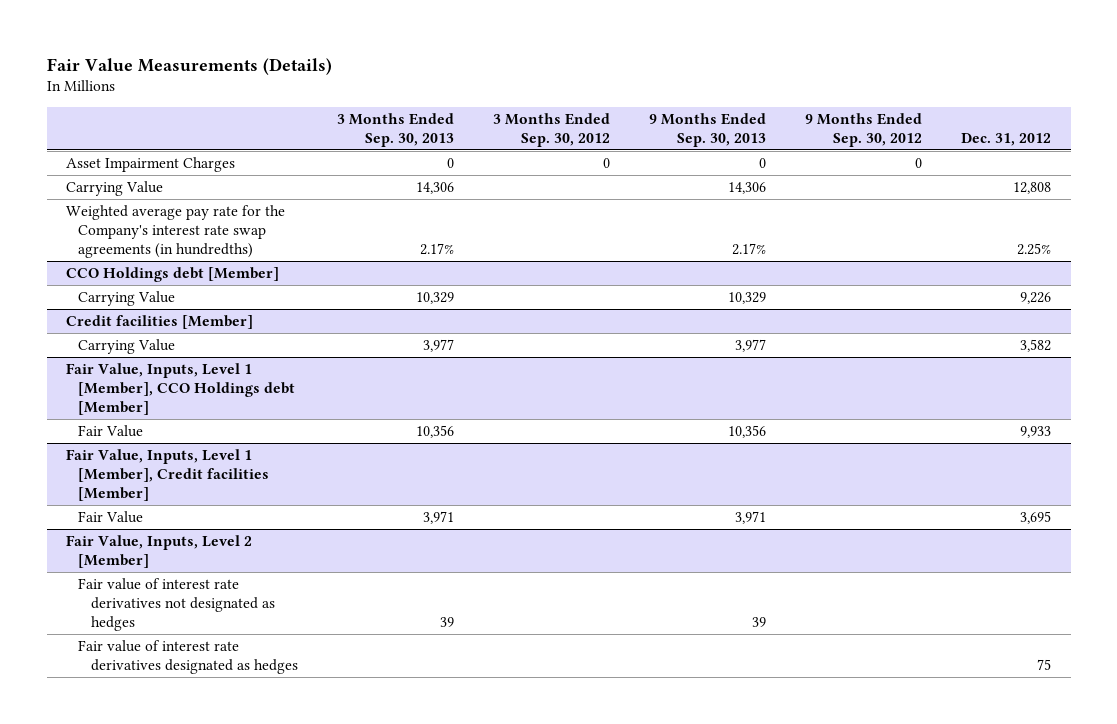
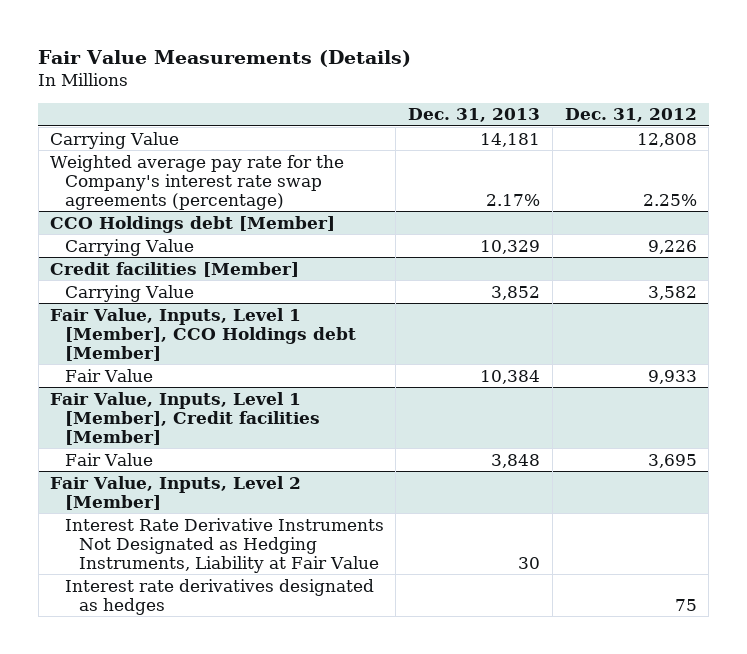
- | 3 Months Ended Sep. 30, 2013 | 3 Months Ended Sep. 30, 2012 | 9 Months Ended Sep. 30, 2013 | 9 Months Ended Sep. 30, 2012 | Dec. 31, 2012
+ | Dec. 31, 2013 | Dec. 31, 2012
- Asset Impairment Charges | 0 | 0 | 0 | 0 |
- Weighted average pay rate for the Company's interest rate swap agreements (in hundredths) | 2.17% | | 2.17% | | 2.25%
+ Weighted average pay rate for the Company's interest rate swap agreements (percentage) | 2.17% | 2.25%
@ Fair Value, Inputs, Level 2 [Member]
- Fair value of interest rate derivatives not designated as hedges | 39 | | 39 | |
- Fair value of interest rate derivatives designated as hedges | | | | | 75
+ Interest Rate Derivative Instruments Not Designated as Hedging Instruments, Liability at Fair Value | 30 |
+ Interest rate derivatives designated as hedges | | 75

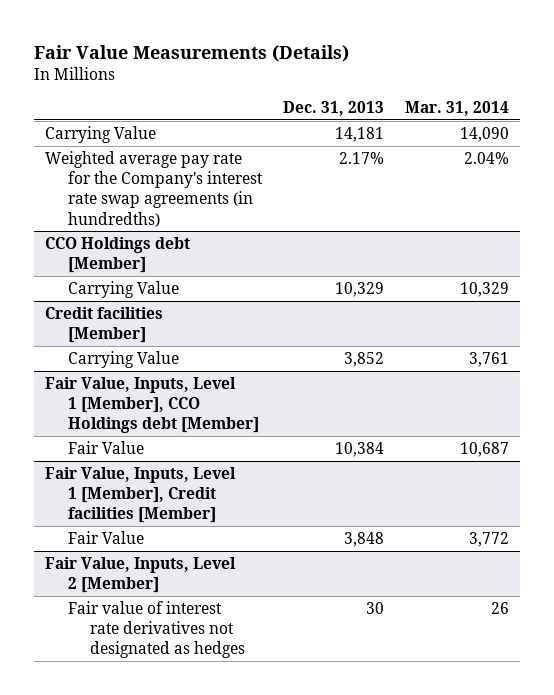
- | Dec. 31, 2013 | Dec. 31, 2012
+ | Dec. 31, 2013 | Mar. 31, 2014
- Weighted average pay rate for the Company's interest rate swap agreements (percentage) | 2.17% | 2.25%
+ Weighted average pay rate for the Company's interest rate swap agreements (in hundredths) | 2.17% | 2.04%
@ Fair Value, Inputs, Level 2 [Member]
- Interest Rate Derivative Instruments Not Designated as Hedging Instruments, Liability at Fair Value | 30 |
- Interest rate derivatives designated as hedges | | 75
+ Fair value of interest rate derivatives not designated as hedges | 30 | 26

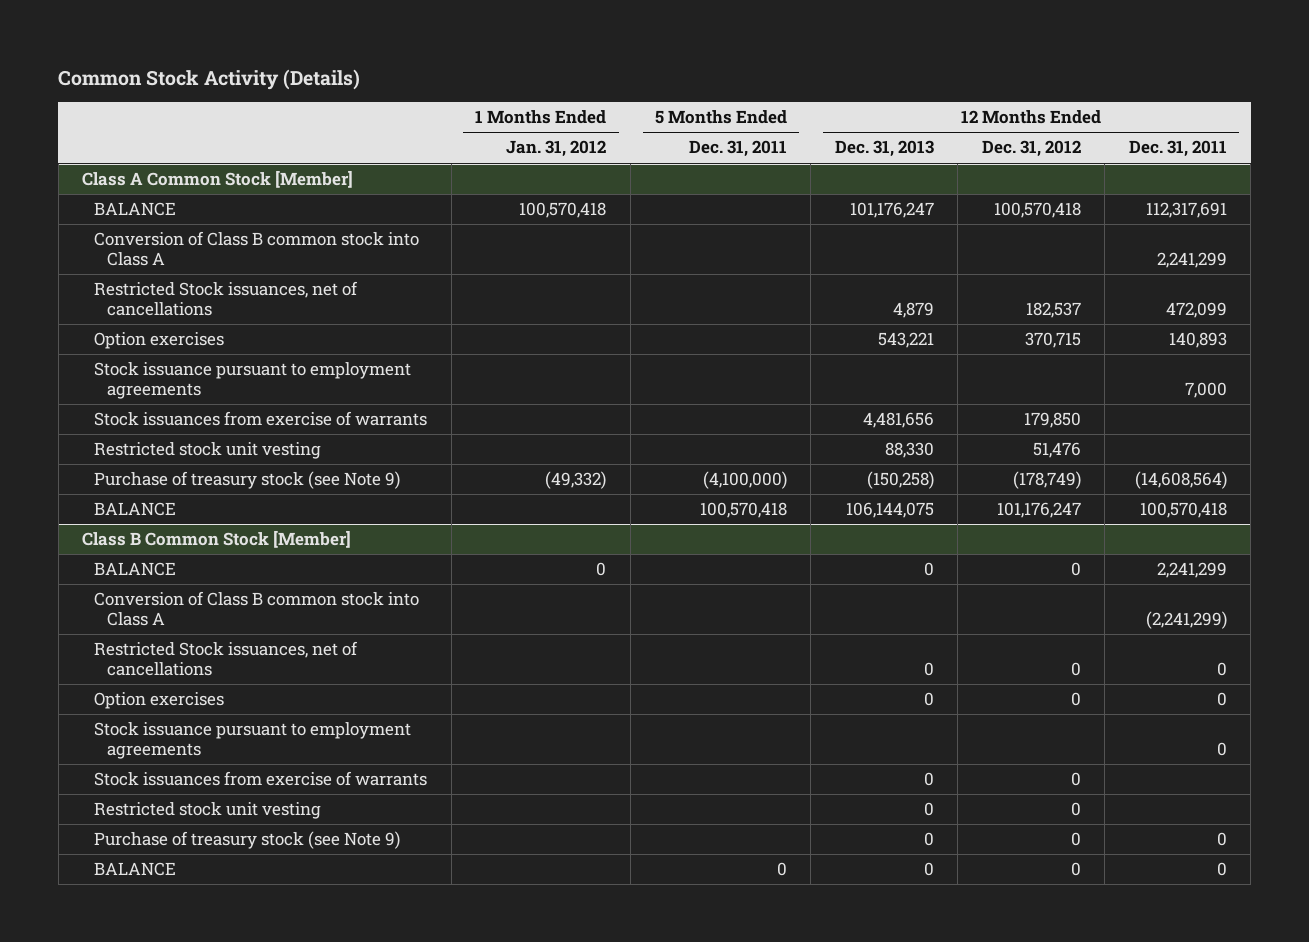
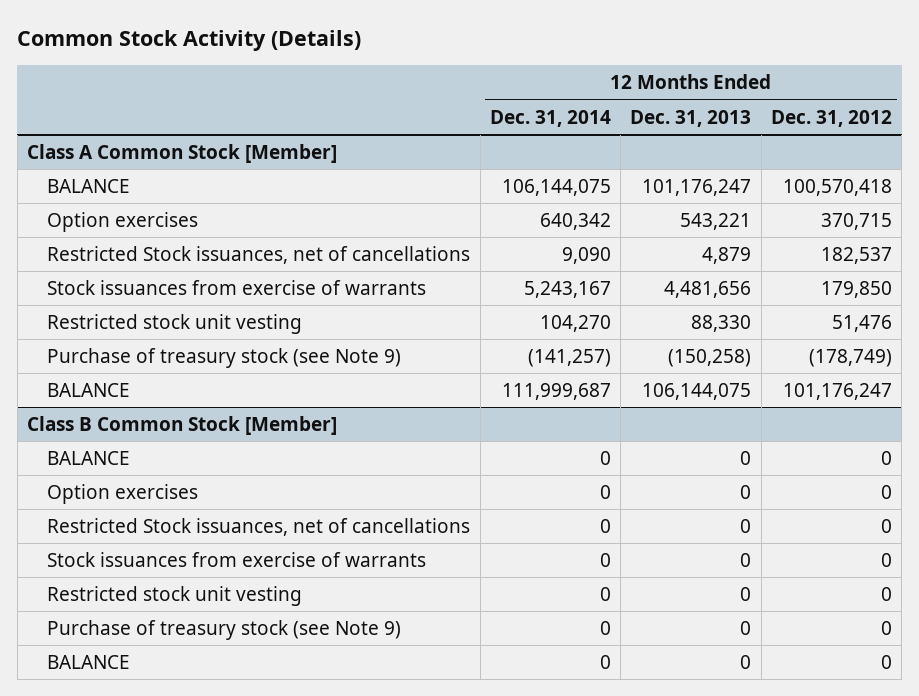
- | 1 Months Ended Jan. 31, 2012 | 5 Months Ended Dec. 31, 2011 | 12 Months Ended Dec. 31, 2013 | 12 Months Ended Dec. 31, 2012 | 12 Months Ended Dec. 31, 2011
+ | 12 Months Ended Dec. 31, 2014 | 12 Months Ended Dec. 31, 2013 | 12 Months Ended Dec. 31, 2012
@ Class A Common Stock [Member]
- Conversion of Class B common stock into Class A | | | | | 2,241,299
- Stock issuance pursuant to employment agreements | | | | | 7,000
moved down: Restricted Stock issuances, net of cancellations | 9,090 | 4,879 | 182,537
@ Class B Common Stock [Member]
- Conversion of Class B common stock into Class A | | | | | (2,241,299)
- Stock issuance pursuant to employment agreements | | | | | 0
moved down: Restricted Stock issuances, net of cancellations | 0 | 0 | 0

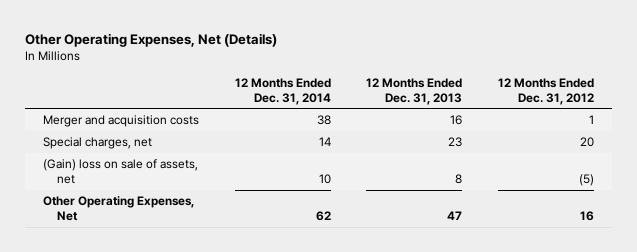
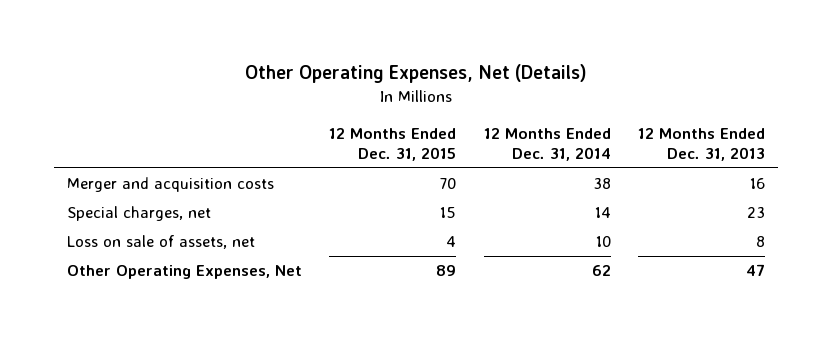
- | 12 Months Ended Dec. 31, 2014 | 12 Months Ended Dec. 31, 2013 | 12 Months Ended Dec. 31, 2012
+ | 12 Months Ended Dec. 31, 2015 | 12 Months Ended Dec. 31, 2014 | 12 Months Ended Dec. 31, 2013
- (Gain) loss on sale of assets, net | 10 | 8 | (5)
+ Loss on sale of assets, net | 4 | 10 | 8

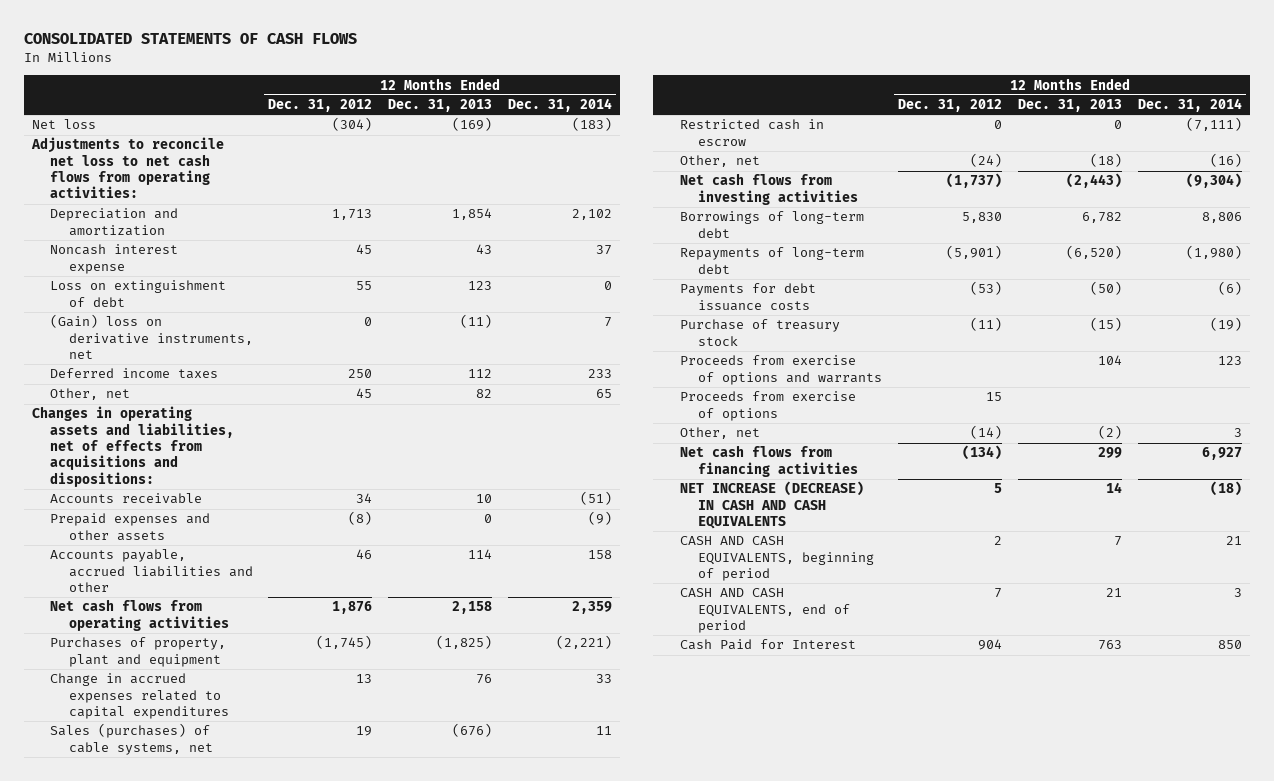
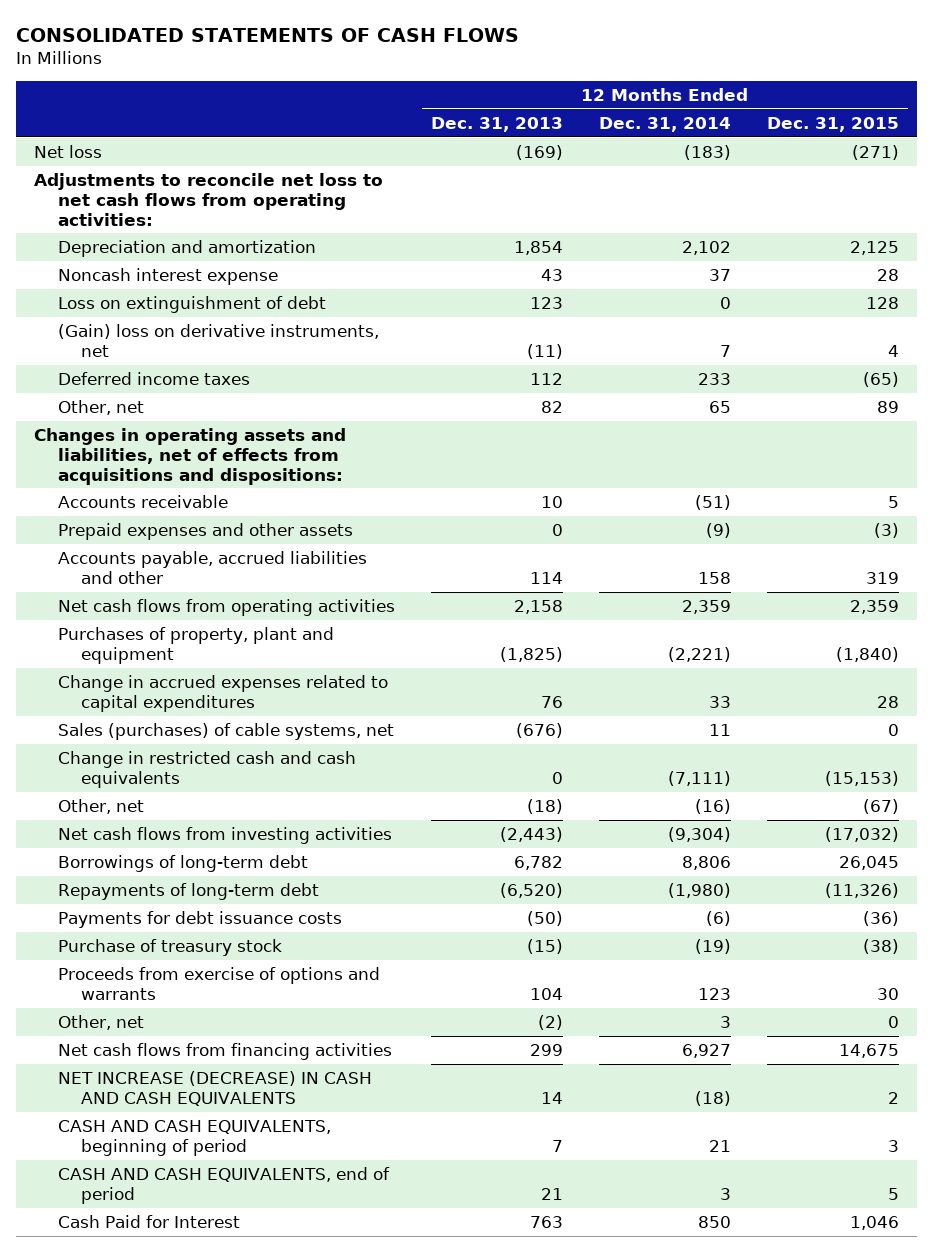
- | 12 Months Ended Dec. 31, 2012 | 12 Months Ended Dec. 31, 2013 | 12 Months Ended Dec. 31, 2014
+ | 12 Months Ended Dec. 31, 2013 | 12 Months Ended Dec. 31, 2014 | 12 Months Ended Dec. 31, 2015
- Restricted cash in escrow | 0 | 0 | (7,111)
+ Change in restricted cash and cash equivalents | 0 | (7,111) | (15,153)
- Proceeds from exercise of options | 15 | |

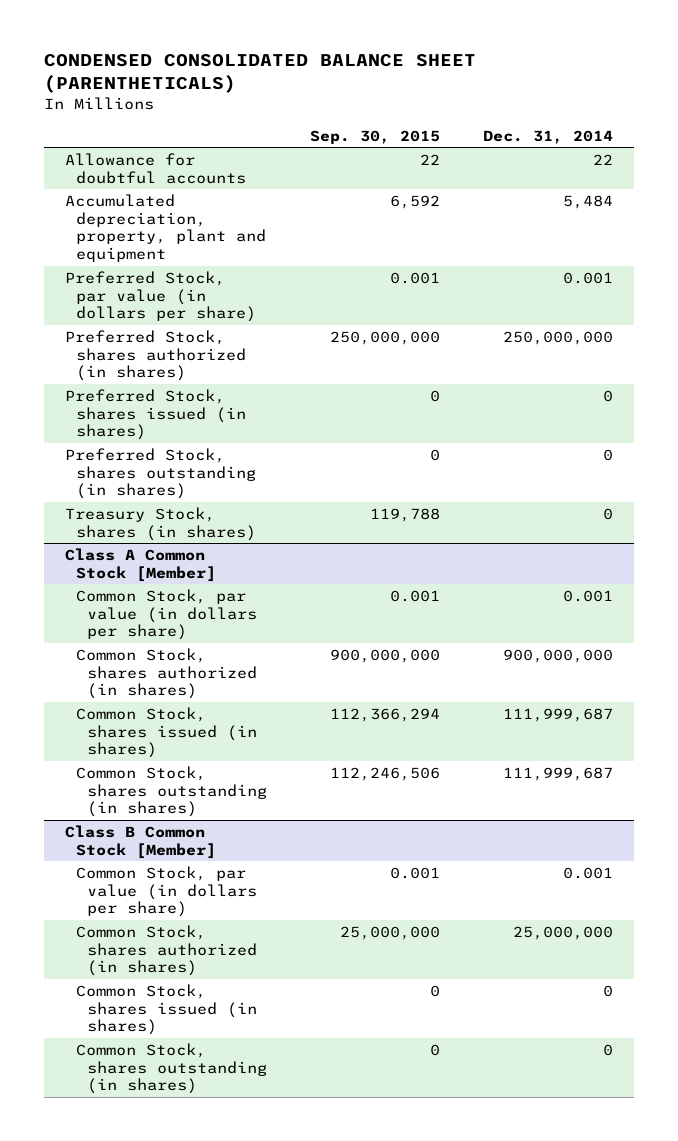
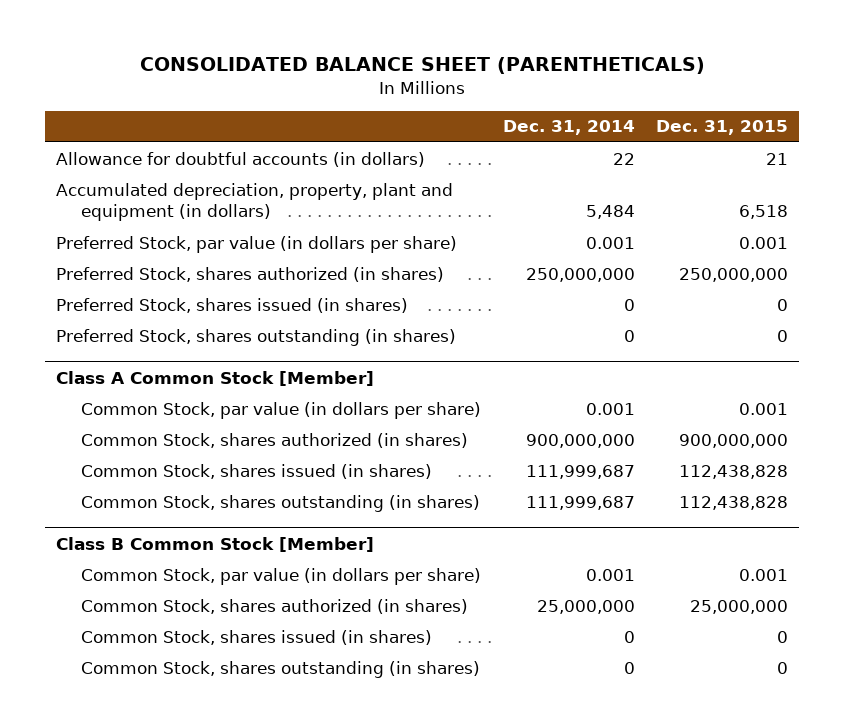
- CONDENSED CONSOLIDATED BALANCE SHEET (PARENTHETICALS)
+ CONSOLIDATED BALANCE SHEET (PARENTHETICALS)
- | Sep. 30, 2015 | Dec. 31, 2014
+ | Dec. 31, 2014 | Dec. 31, 2015
- Allowance for doubtful accounts | 22 | 22
- Accumulated depreciation, property, plant and equipment | 6,592 | 5,484
+ Allowance for doubtful accounts (in dollars) | 22 | 21
+ Accumulated depreciation, property, plant and equipment (in dollars) | 5,484 | 6,518
- Treasury Stock, shares (in shares) | 119,788 | 0

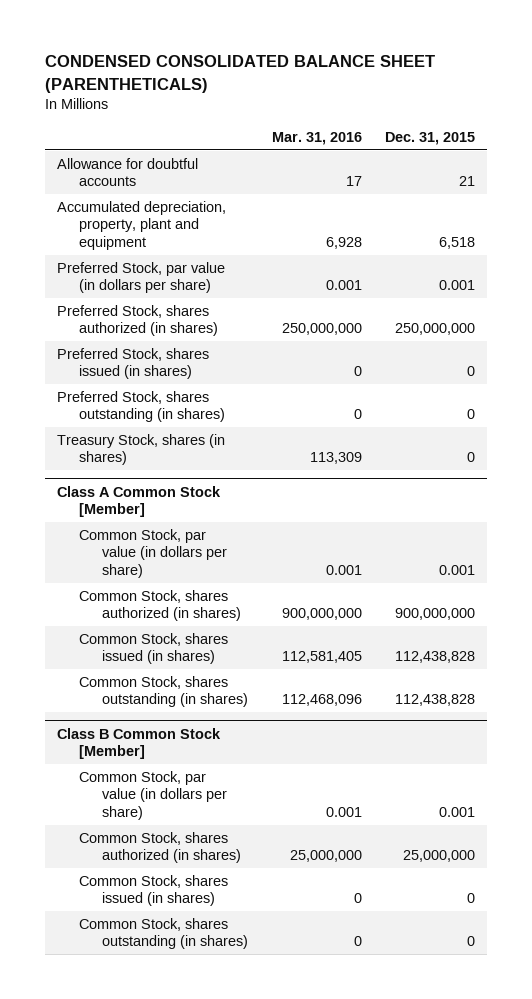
- CONSOLIDATED BALANCE SHEET (PARENTHETICALS)
+ CONDENSED CONSOLIDATED BALANCE SHEET (PARENTHETICALS)
- | Dec. 31, 2014 | Dec. 31, 2015
+ | Mar. 31, 2016 | Dec. 31, 2015
- Allowance for doubtful accounts (in dollars) | 22 | 21
- Accumulated depreciation, property, plant and equipment (in dollars) | 5,484 | 6,518
+ Allowance for doubtful accounts | 17 | 21
+ Accumulated depreciation, property, plant and equipment | 6,928 | 6,518
+ Treasury Stock, shares (in shares) | 113,309 | 0

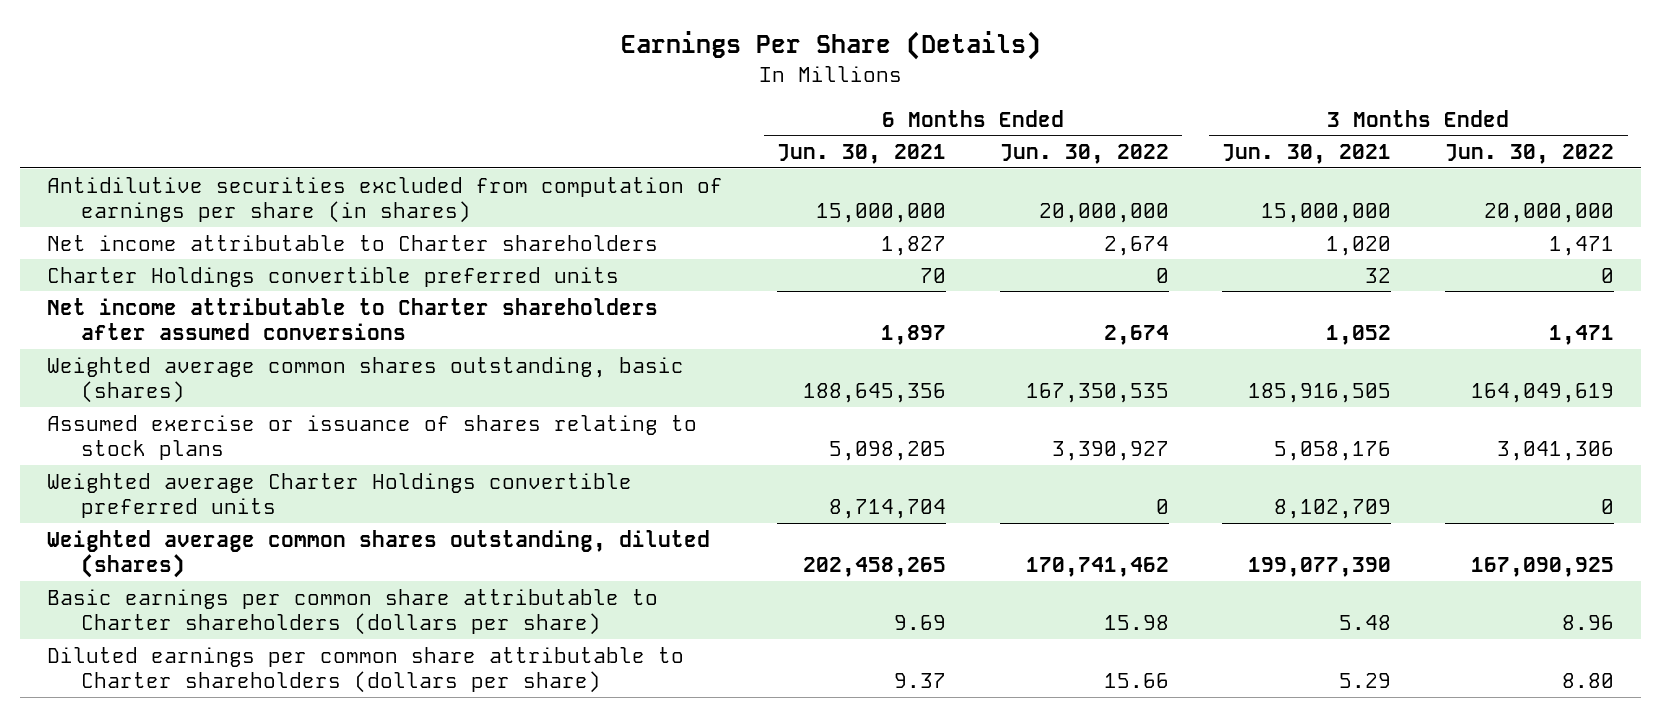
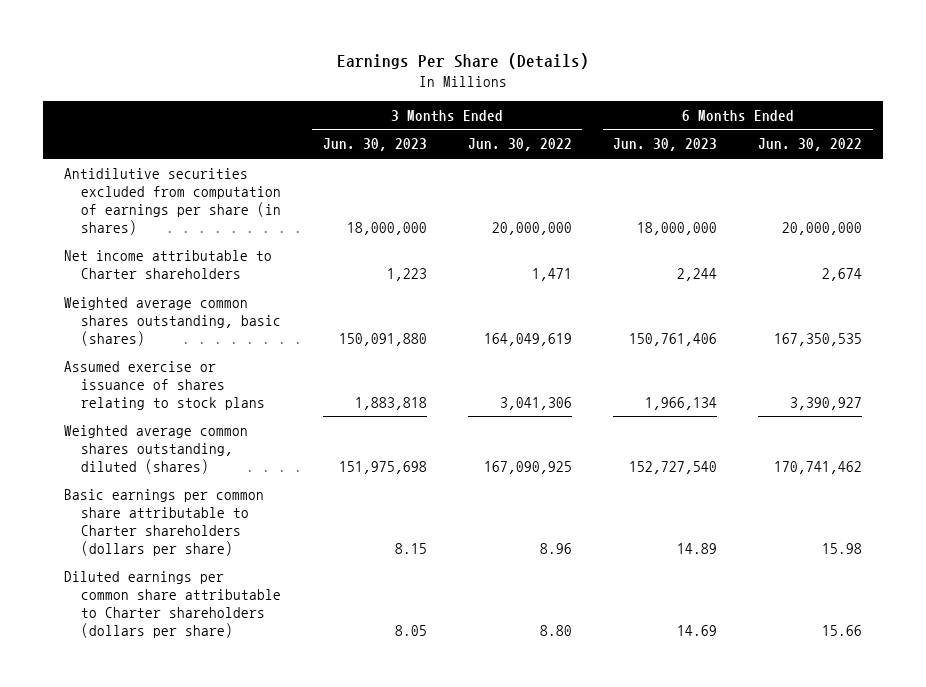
- | 6 Months Ended Jun. 30, 2021 | 6 Months Ended Jun. 30, 2022 | 3 Months Ended Jun. 30, 2021 | 3 Months Ended Jun. 30, 2022
+ | 3 Months Ended Jun. 30, 2023 | 3 Months Ended Jun. 30, 2022 | 6 Months Ended Jun. 30, 2023 | 6 Months Ended Jun. 30, 2022
- Charter Holdings convertible preferred units | 70 | 0 | 32 | 0
- Net income attributable to Charter shareholders after assumed conversions | 1,897 | 2,674 | 1,052 | 1,471
- Weighted average Charter Holdings convertible preferred units | 8,714,704 | 0 | 8,102,709 | 0

